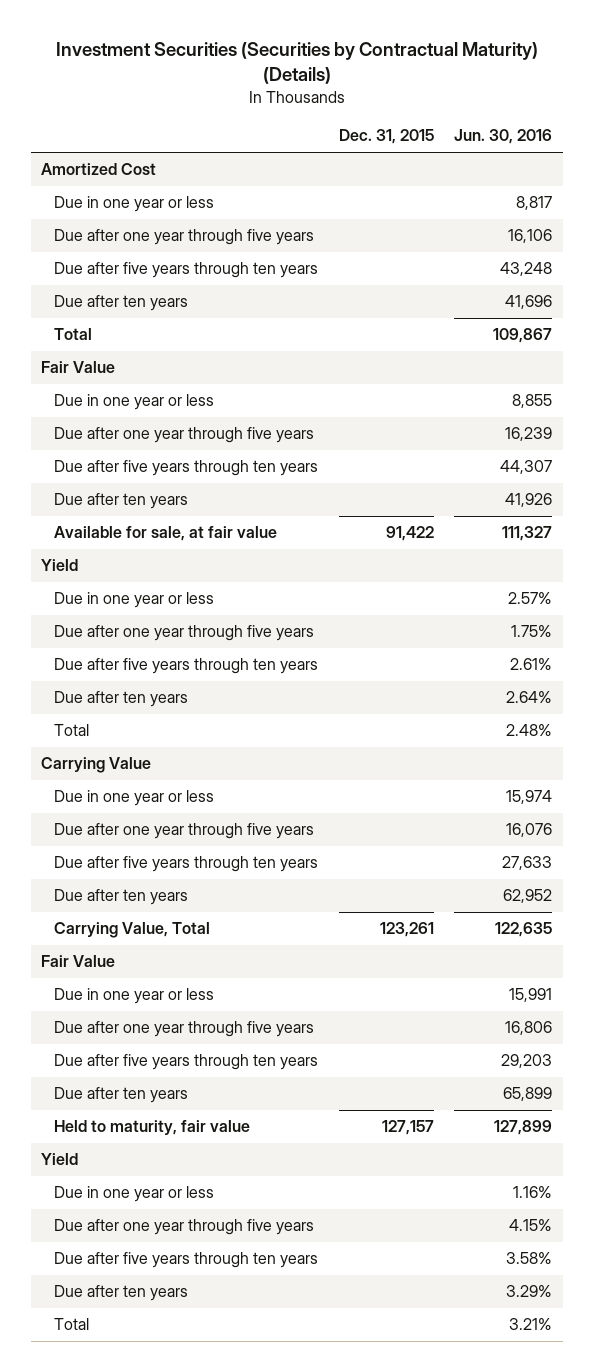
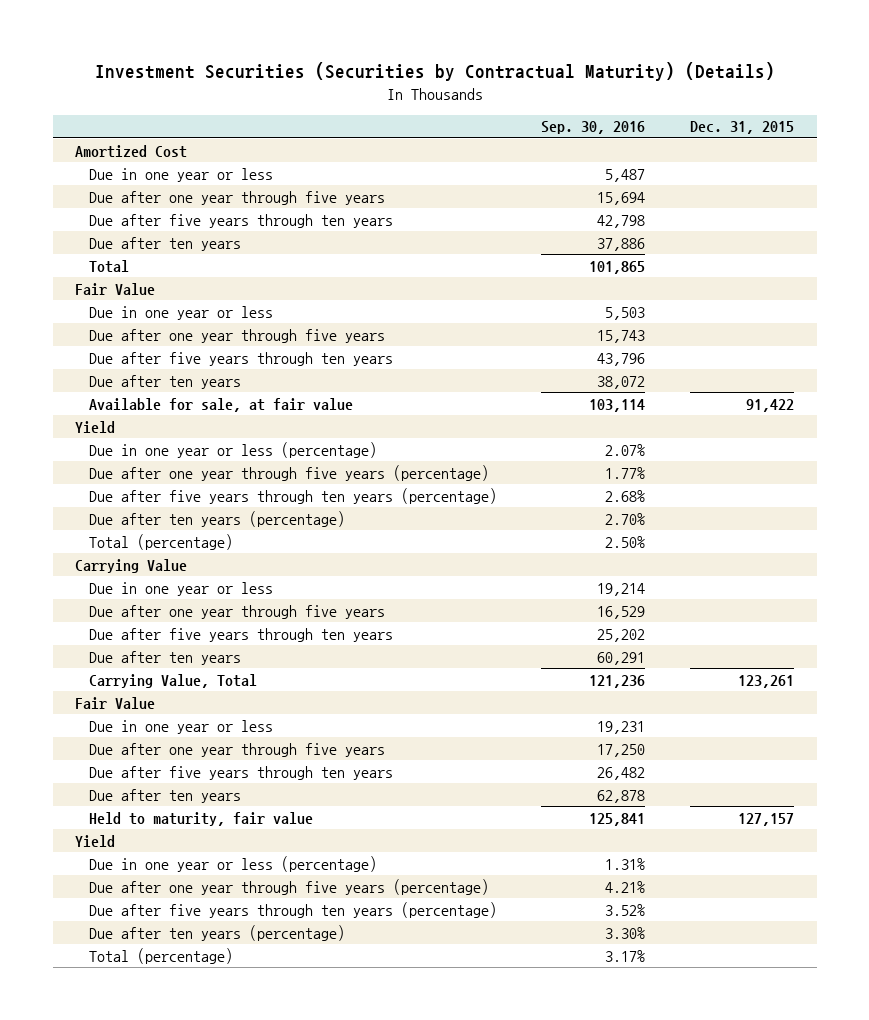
- | Dec. 31, 2015 | Jun. 30, 2016
+ | Sep. 30, 2016 | Dec. 31, 2015
- Due in one year or less | | 2.57%
- Due after one year through five years | | 1.75%
- Due after five years through ten years | | 2.61%
- Due after ten years | | 2.64%
- Total | | 2.48%
+ Due in one year or less (percentage) | 2.07% |
+ Due after one year through five years (percentage) | 1.77% |
+ Due after five years through ten years (percentage) | 2.68% |
+ Due after ten years (percentage) | 2.70% |
+ Total (percentage) | 2.50% |
- Due in one year or less | | 1.16%
- Due after one year through five years | | 4.15%
- Due after five years through ten years | | 3.58%
- Due after ten years | | 3.29%
- Total | | 3.21%
+ Due in one year or less (percentage) | 1.31% |
+ Due after one year through five years (percentage) | 4.21% |
+ Due after five years through ten years (percentage) | 3.52% |
+ Due after ten years (percentage) | 3.30% |
+ Total (percentage) | 3.17% |

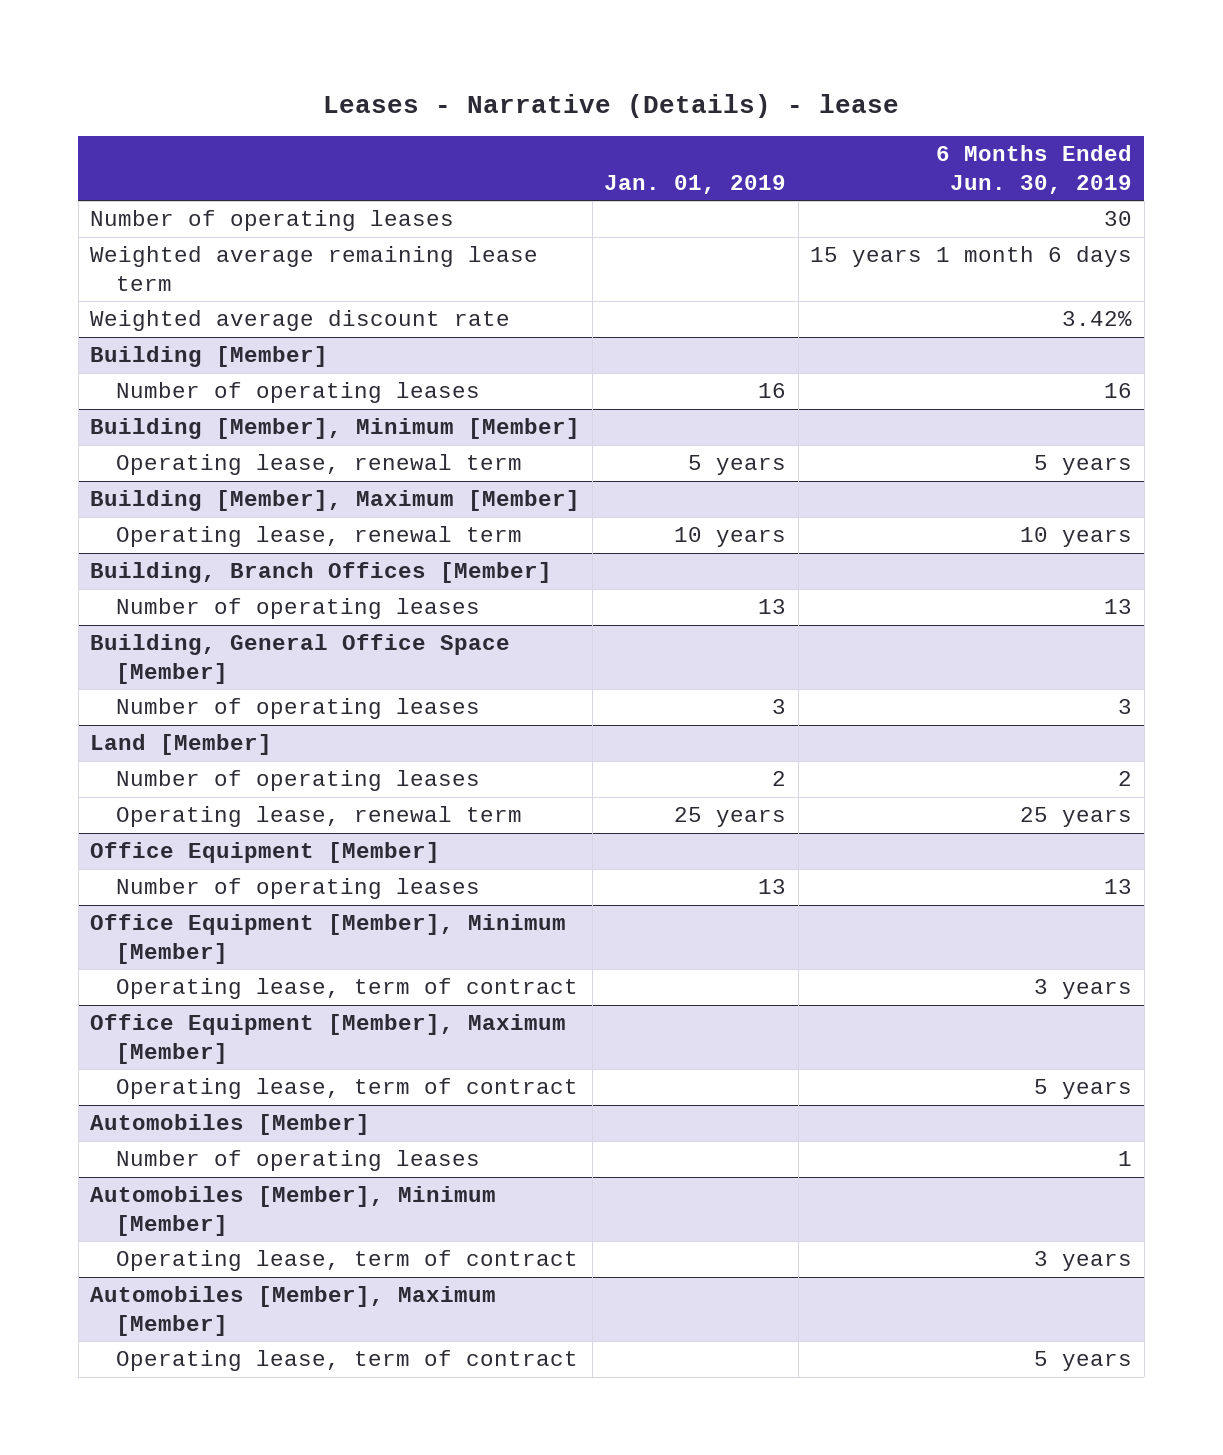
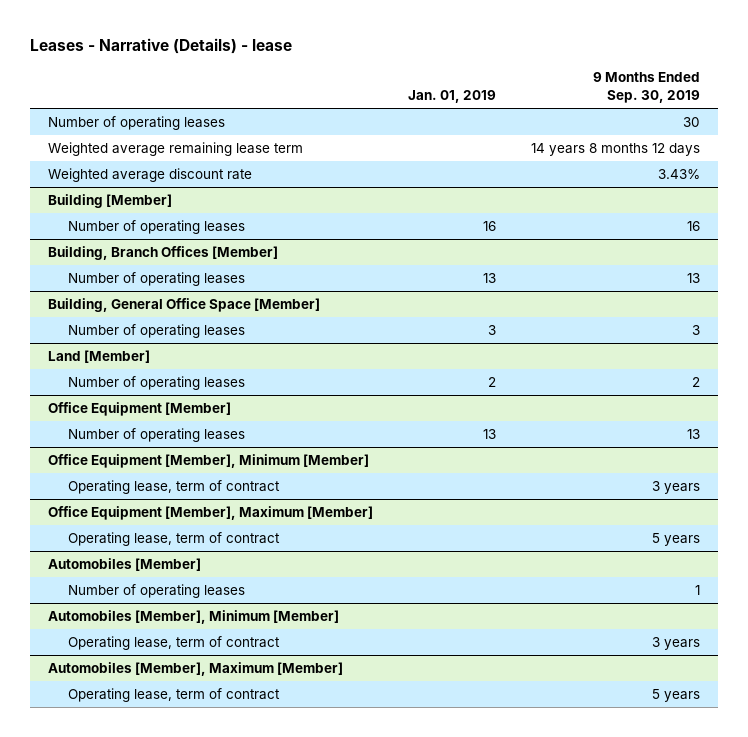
- | Jan. 01, 2019 | 6 Months Ended Jun. 30, 2019
+ | Jan. 01, 2019 | 9 Months Ended Sep. 30, 2019
- Building [Member], Minimum [Member]
- Operating lease, renewal term | 5 years | 5 years
- Building [Member], Maximum [Member]
- Operating lease, renewal term | 10 years | 10 years
@ Land [Member]
- Operating lease, renewal term | 25 years | 25 years

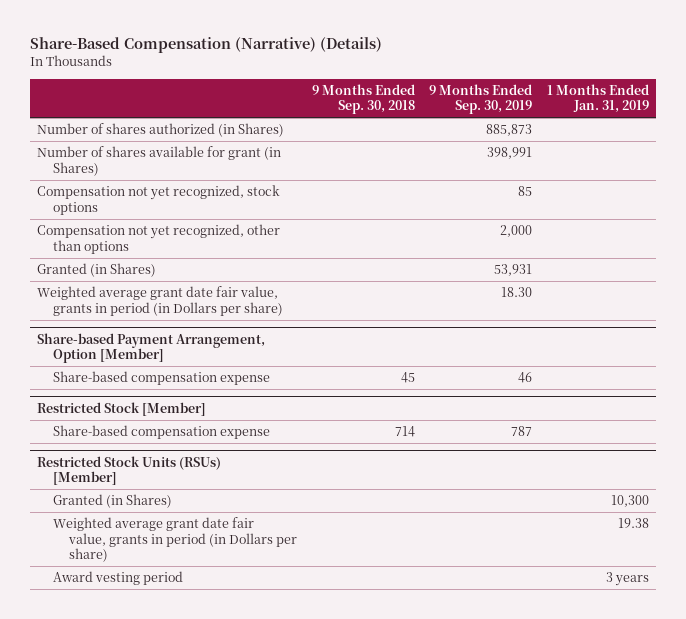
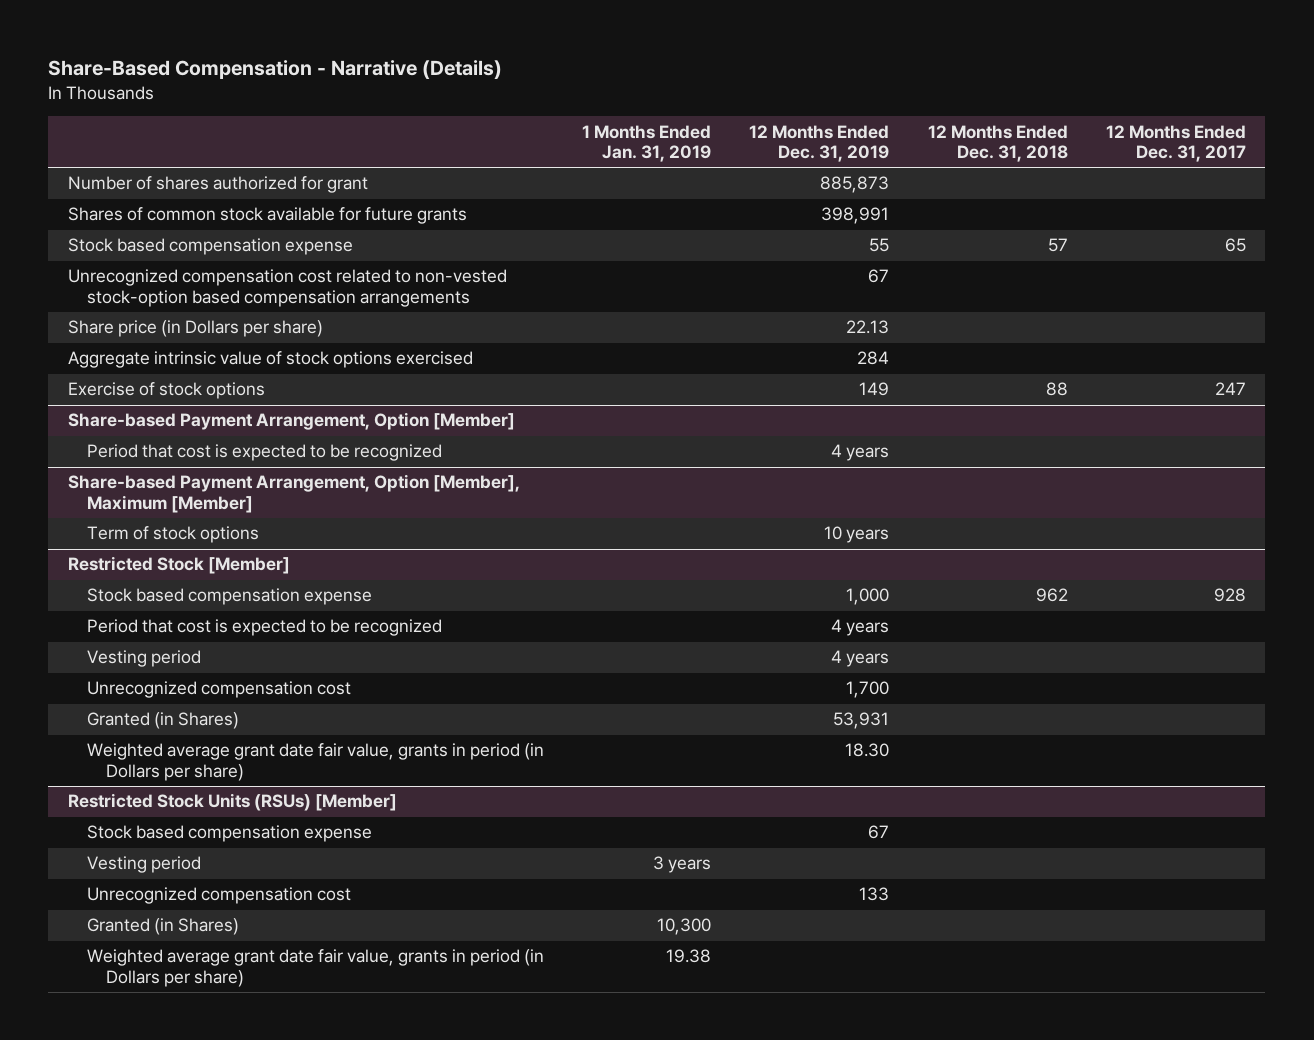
- Share-Based Compensation (Narrative) (Details)
+ Share-Based Compensation - Narrative (Details)
- | 9 Months Ended Sep. 30, 2018 | 9 Months Ended Sep. 30, 2019 | 1 Months Ended Jan. 31, 2019
+ | 1 Months Ended Jan. 31, 2019 | 12 Months Ended Dec. 31, 2019 | 12 Months Ended Dec. 31, 2018 | 12 Months Ended Dec. 31, 2017
- Number of shares authorized (in Shares) | | 885,873 |
- Number of shares available for grant (in Shares) | | 398,991 |
- Compensation not yet recognized, stock options | | 85 |
- Compensation not yet recognized, other than options | | 2,000 |
- Granted (in Shares) | | 53,931 |
- Weighted average grant date fair value, grants in period (in Dollars per share) | | 18.30 |
+ Number of shares authorized for grant | | 885,873 | |
+ Shares of common stock available for future grants | | 398,991 | |
+ Stock based compensation expense | | 55 | 57 | 65
+ Unrecognized compensation cost related to non-vested stock-option based compensation arrangements | | 67 | |
+ Share price (in Dollars per share) | | 22.13 | |
+ Aggregate intrinsic value of stock options exercised | | 284 | |
+ Exercise of stock options | | 149 | 88 | 247
@ Share-based Payment Arrangement, Option [Member]
- Share-based compensation expense | 45 | 46 |
+ Period that cost is expected to be recognized | | 4 years | |
+ Share-based Payment Arrangement, Option [Member], Maximum [Member]
+ Term of stock options | | 10 years | |
@ Restricted Stock [Member]
- Share-based compensation expense | 714 | 787 |
+ Stock based compensation expense | | 1,000 | 962 | 928
+ Period that cost is expected to be recognized | | 4 years | |
+ Vesting period | | 4 years | |
+ Unrecognized compensation cost | | 1,700 | |
+ Granted (in Shares) | | 53,931 | |
+ Weighted average grant date fair value, grants in period (in Dollars per share) | | 18.30 | |
@ Restricted Stock Units (RSUs) [Member]
+ Stock based compensation expense | | 67 | |
+ Vesting period | 3 years | | |
+ Unrecognized compensation cost | | 133 | |
- Award vesting period | | | 3 years

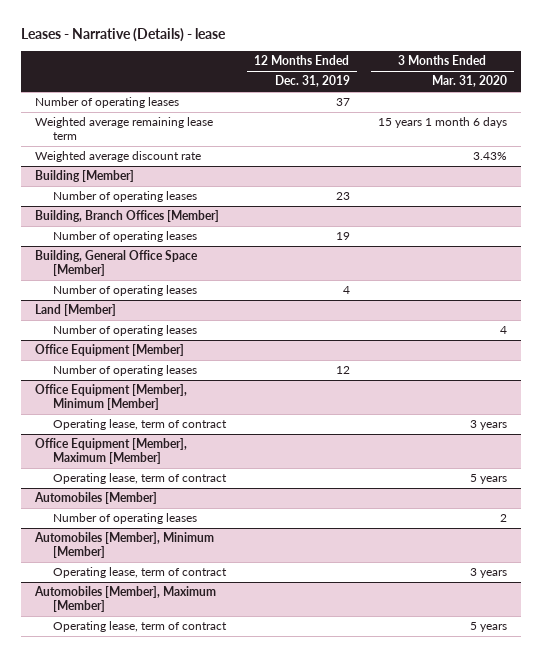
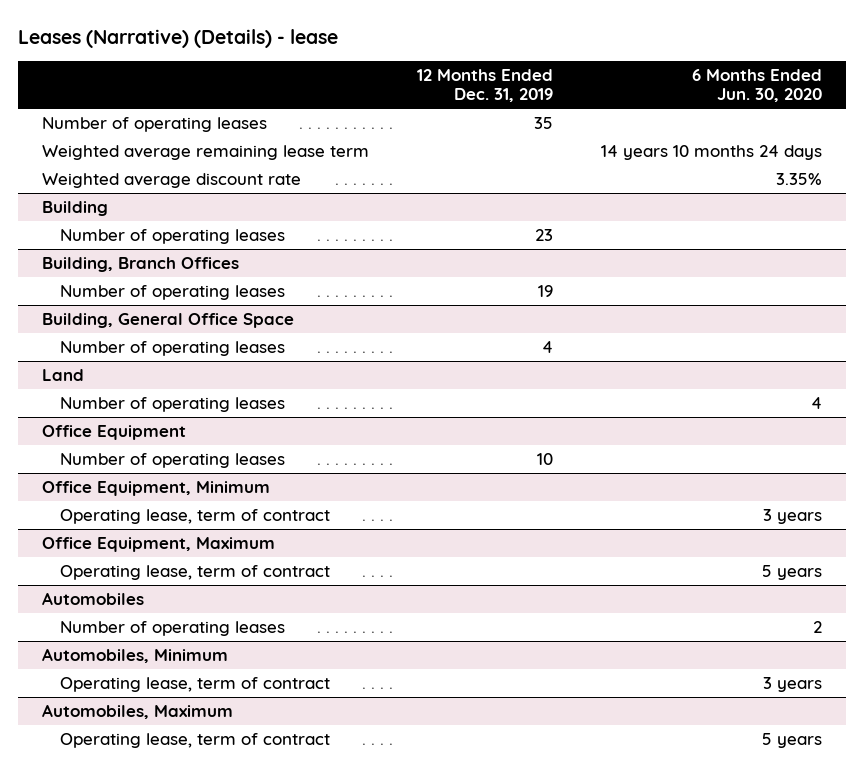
- Leases - Narrative (Details) - lease
+ Leases (Narrative) (Details) - lease
- | 12 Months Ended Dec. 31, 2019 | 3 Months Ended Mar. 31, 2020
+ | 12 Months Ended Dec. 31, 2019 | 6 Months Ended Jun. 30, 2020
- Number of operating leases | 37 |
+ Number of operating leases | 35 |
- Building [Member]
+ Building
- Building, Branch Offices [Member]
+ Building, Branch Offices
- Building, General Office Space [Member]
+ Building, General Office Space
- Land [Member]
+ Land
- Office Equipment [Member]
- Number of operating leases | 12 |
- Office Equipment [Member], Minimum [Member]
+ Office Equipment
+ Number of operating leases | 10 |
+ Office Equipment, Minimum
- Office Equipment [Member], Maximum [Member]
+ Office Equipment, Maximum
- Automobiles [Member]
+ Automobiles
- Automobiles [Member], Minimum [Member]
+ Automobiles, Minimum
- Automobiles [Member], Maximum [Member]
+ Automobiles, Maximum

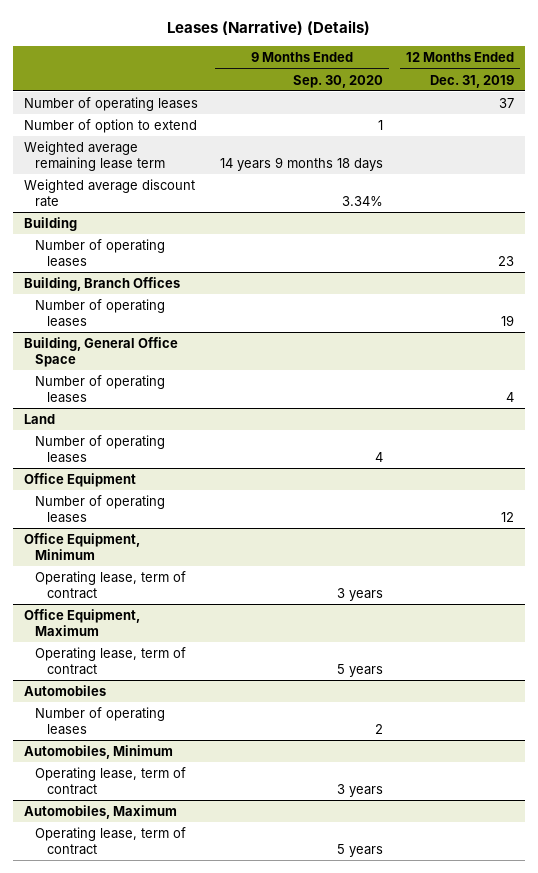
- Leases (Narrative) (Details) - lease
+ Leases (Narrative) (Details)
- | 12 Months Ended Dec. 31, 2019 | 6 Months Ended Jun. 30, 2020
+ | 9 Months Ended Sep. 30, 2020 | 12 Months Ended Dec. 31, 2019
- Number of operating leases | 35 |
+ Number of operating leases | | 37
+ Number of option to extend | 1 |
@ Office Equipment
- Number of operating leases | 10 |
+ Number of operating leases | | 12

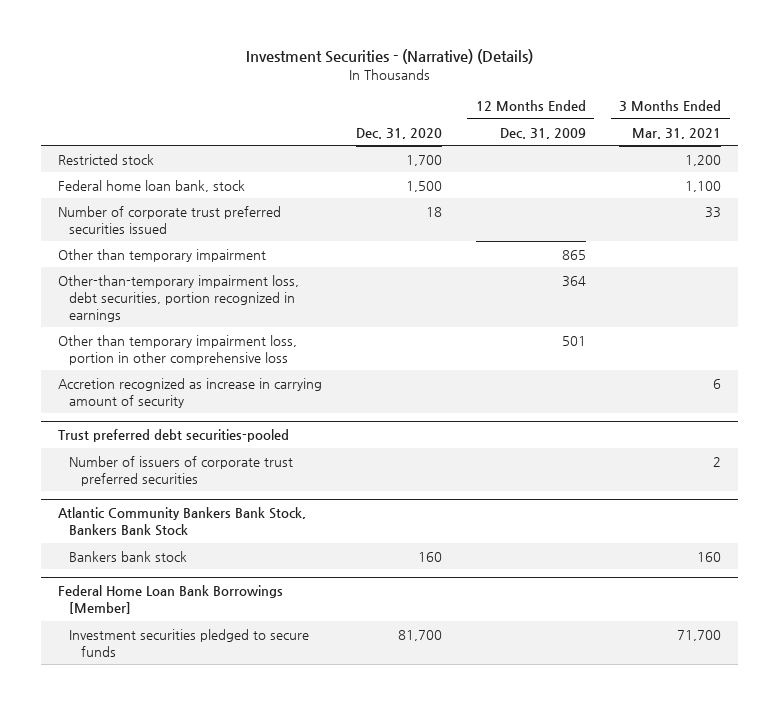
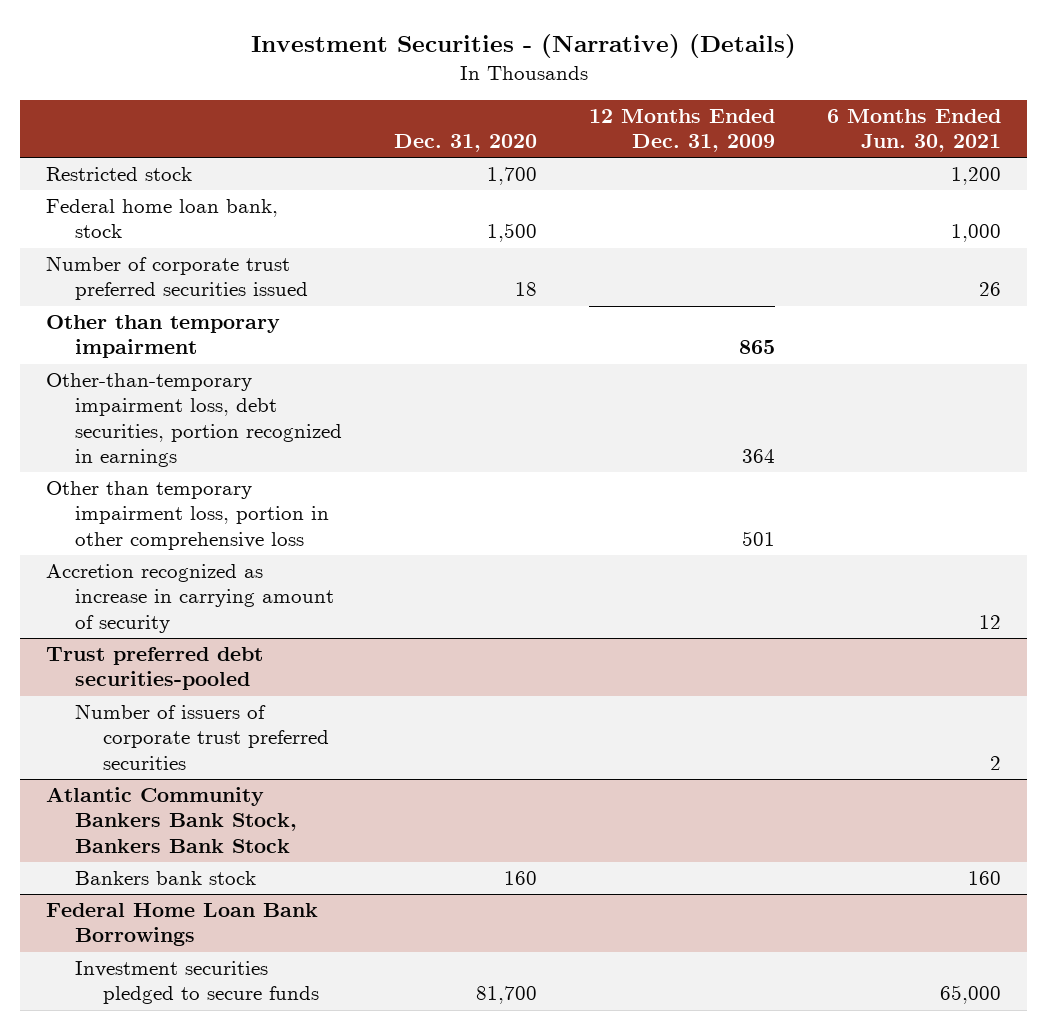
- | Dec. 31, 2020 | 12 Months Ended Dec. 31, 2009 | 3 Months Ended Mar. 31, 2021
+ | Dec. 31, 2020 | 12 Months Ended Dec. 31, 2009 | 6 Months Ended Jun. 30, 2021
- Federal Home Loan Bank Borrowings [Member]
+ Federal Home Loan Bank Borrowings

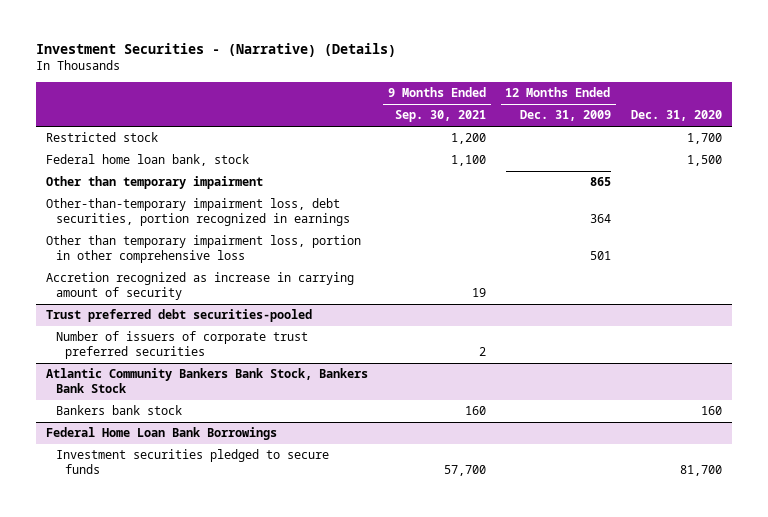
- | Dec. 31, 2020 | 12 Months Ended Dec. 31, 2009 | 6 Months Ended Jun. 30, 2021
+ | 9 Months Ended Sep. 30, 2021 | 12 Months Ended Dec. 31, 2009 | Dec. 31, 2020
- Number of corporate trust preferred securities issued | 18 | | 26

